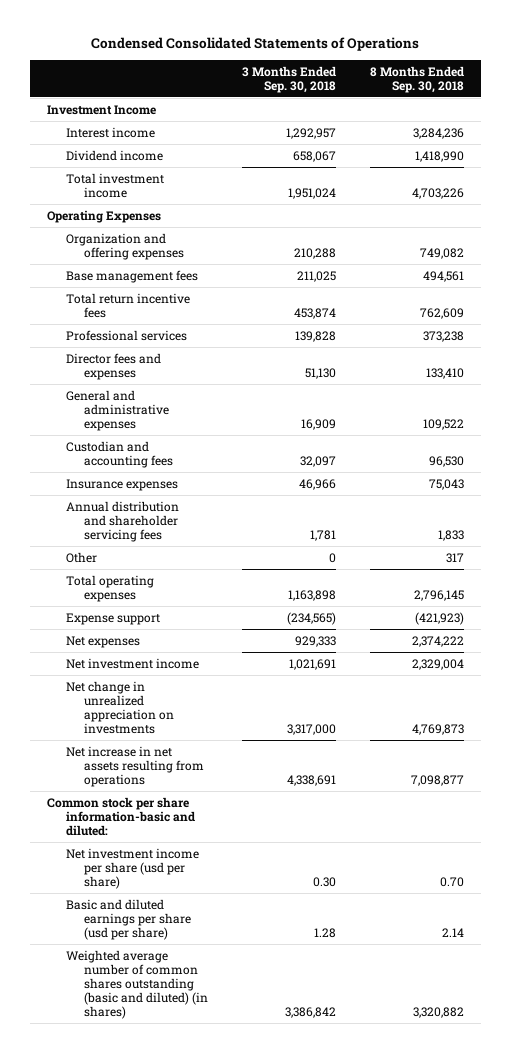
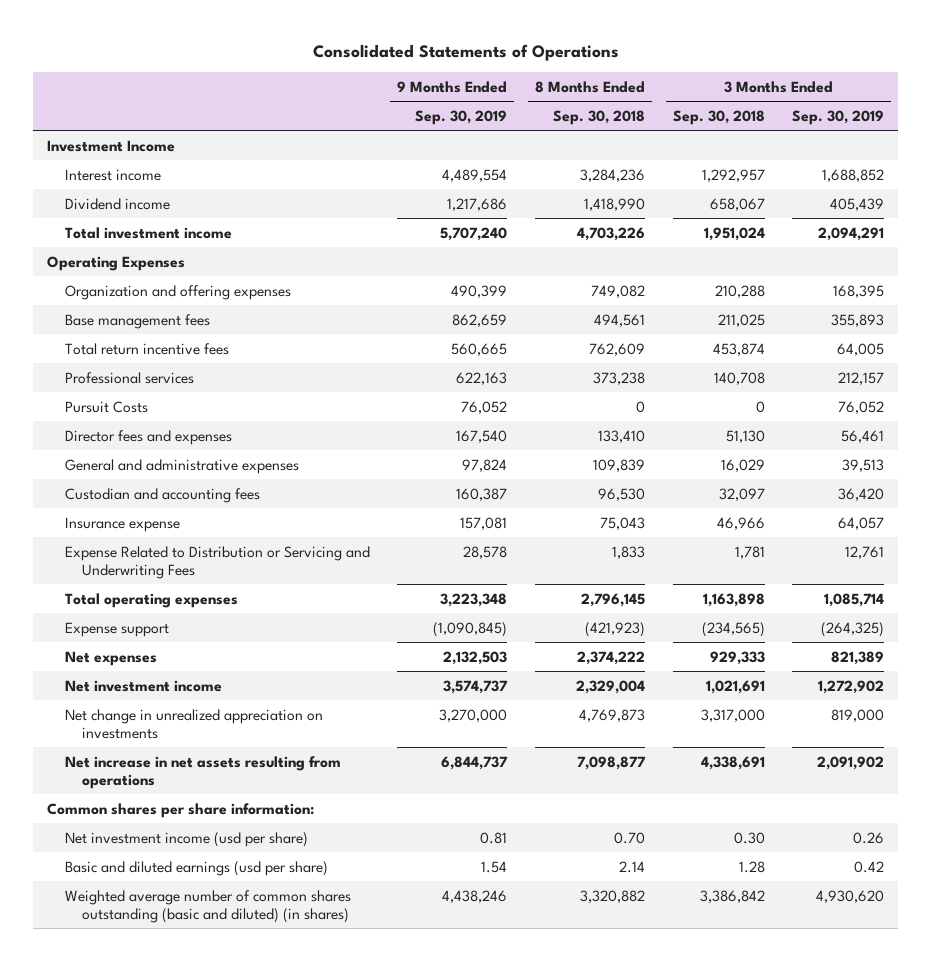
- Condensed Consolidated Statements of Operations
+ Consolidated Statements of Operations
- | 3 Months Ended Sep. 30, 2018 | 8 Months Ended Sep. 30, 2018
+ | 9 Months Ended Sep. 30, 2019 | 8 Months Ended Sep. 30, 2018 | 3 Months Ended Sep. 30, 2018 | 3 Months Ended Sep. 30, 2019
- Professional services | 139,828 | 373,238
+ Professional services | 622,163 | 373,238 | 140,708 | 212,157
+ Pursuit Costs | 76,052 | 0 | 0 | 76,052
- General and administrative expenses | 16,909 | 109,522
+ General and administrative expenses | 97,824 | 109,839 | 16,029 | 39,513
- Insurance expenses | 46,966 | 75,043
- Annual distribution and shareholder servicing fees | 1,781 | 1,833
- Other | 0 | 317
+ Insurance expense | 157,081 | 75,043 | 46,966 | 64,057
+ Expense Related to Distribution or Servicing and Underwriting Fees | 28,578 | 1,833 | 1,781 | 12,761
- Common stock per share information-basic and diluted:
- Net investment income per share (usd per share) | 0.30 | 0.70
- Basic and diluted earnings per share (usd per share) | 1.28 | 2.14
+ Common shares per share information:
+ Net investment income (usd per share) | 0.81 | 0.70 | 0.30 | 0.26
+ Basic and diluted earnings (usd per share) | 1.54 | 2.14 | 1.28 | 0.42

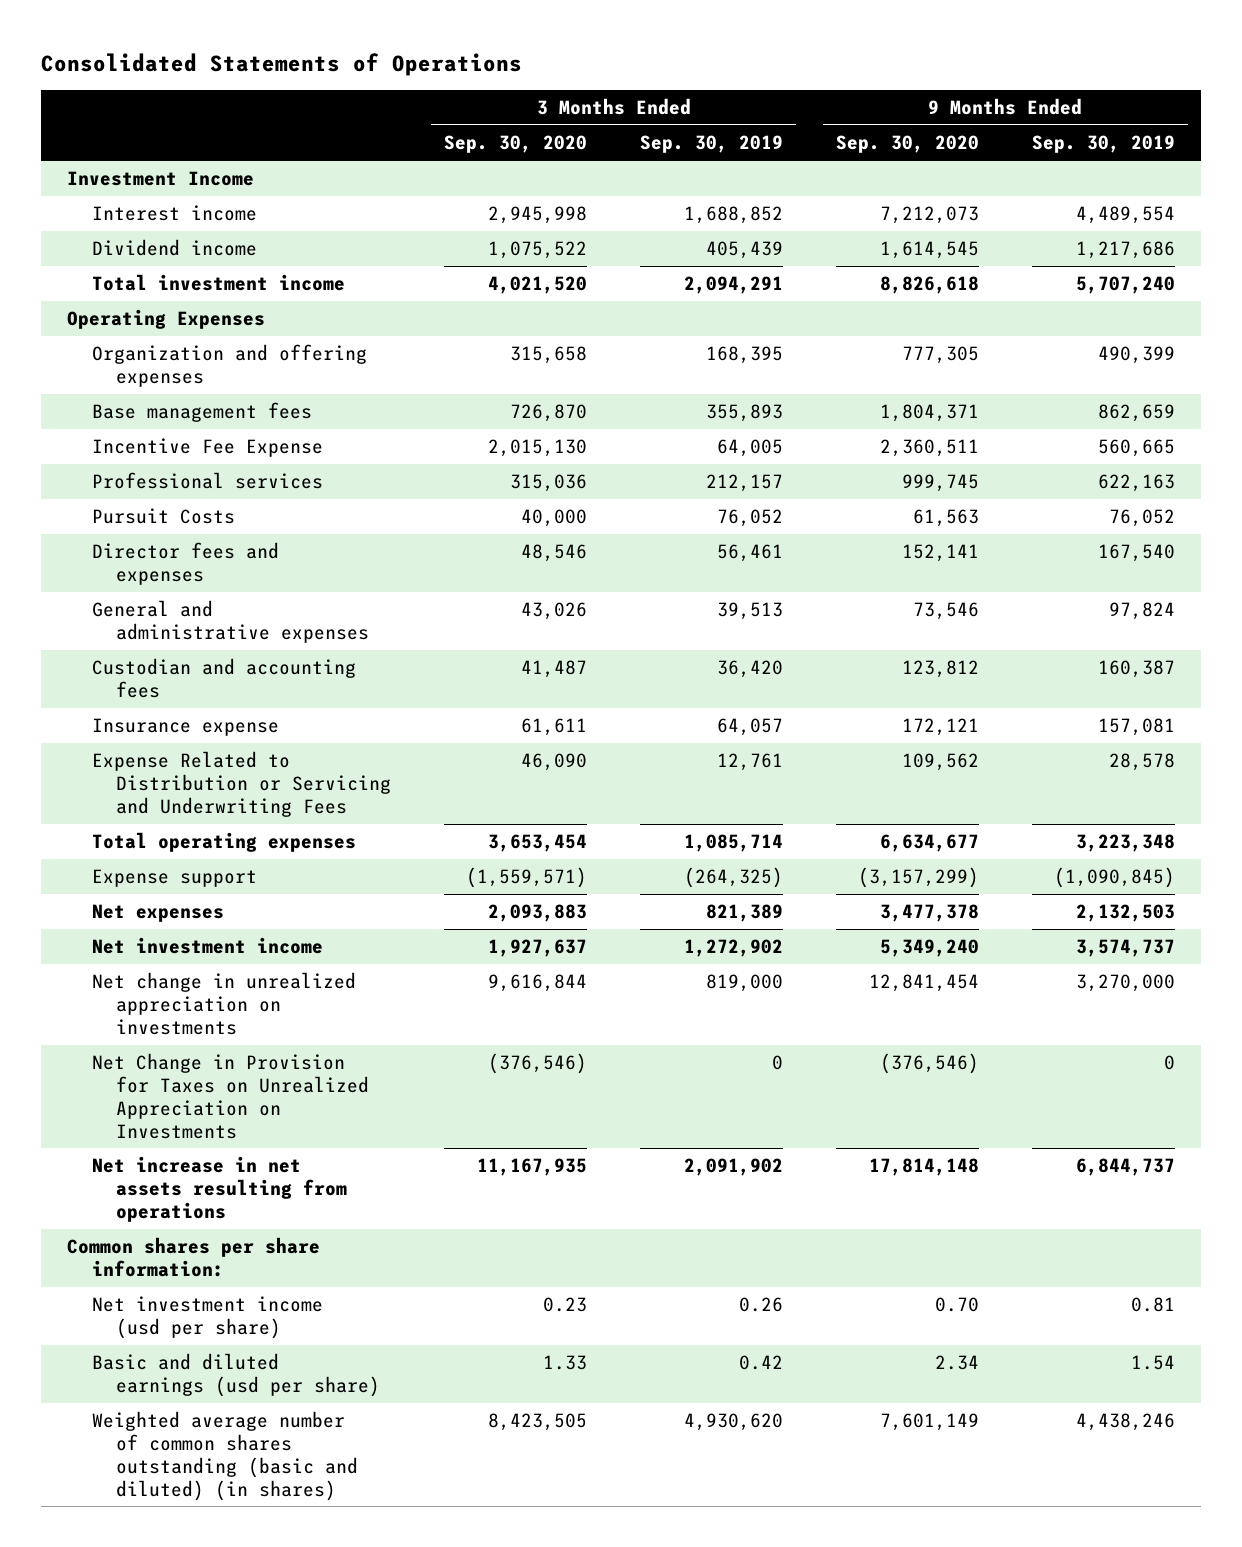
- | 9 Months Ended Sep. 30, 2019 | 8 Months Ended Sep. 30, 2018 | 3 Months Ended Sep. 30, 2018 | 3 Months Ended Sep. 30, 2019
+ | 3 Months Ended Sep. 30, 2020 | 3 Months Ended Sep. 30, 2019 | 9 Months Ended Sep. 30, 2020 | 9 Months Ended Sep. 30, 2019
- Total return incentive fees | 560,665 | 762,609 | 453,874 | 64,005
+ Incentive Fee Expense | 2,015,130 | 64,005 | 2,360,511 | 560,665
+ Net Change in Provision for Taxes on Unrealized Appreciation on Investments | (376,546) | 0 | (376,546) | 0

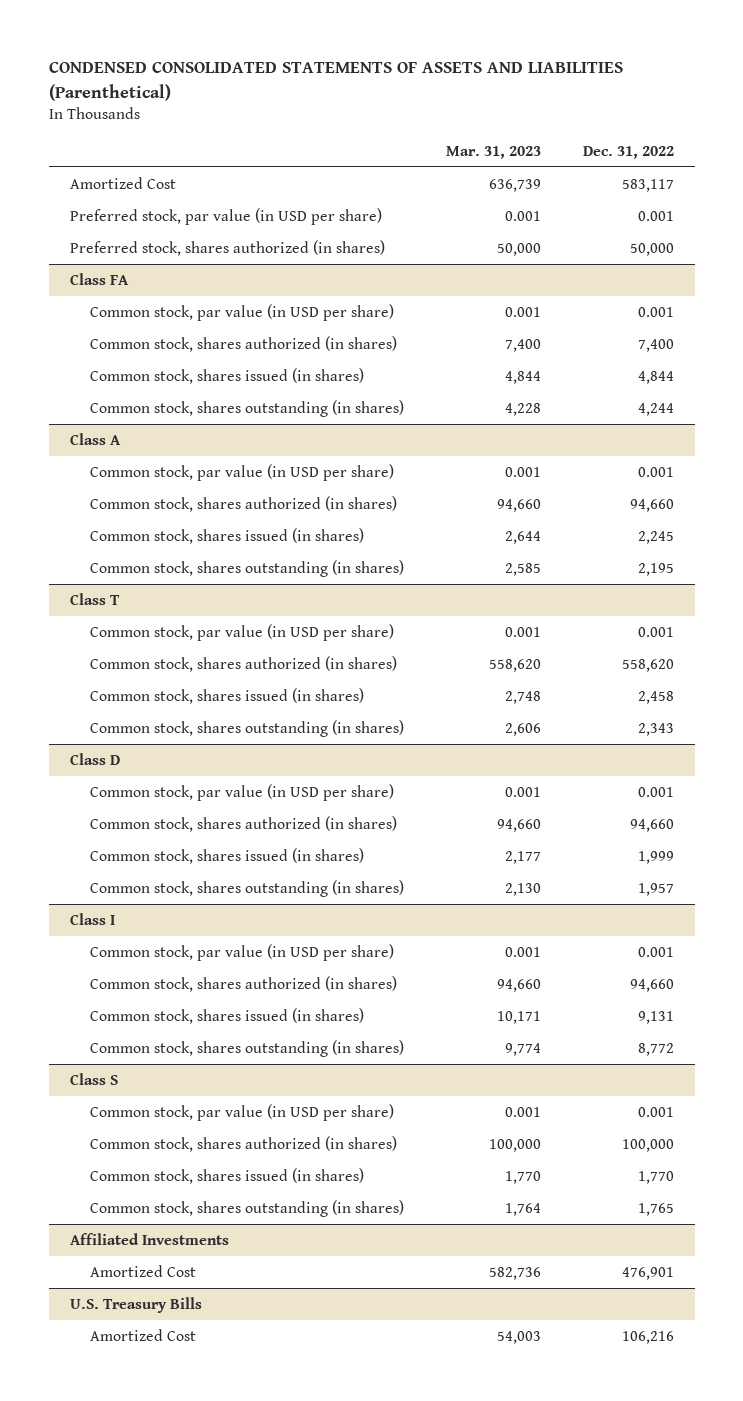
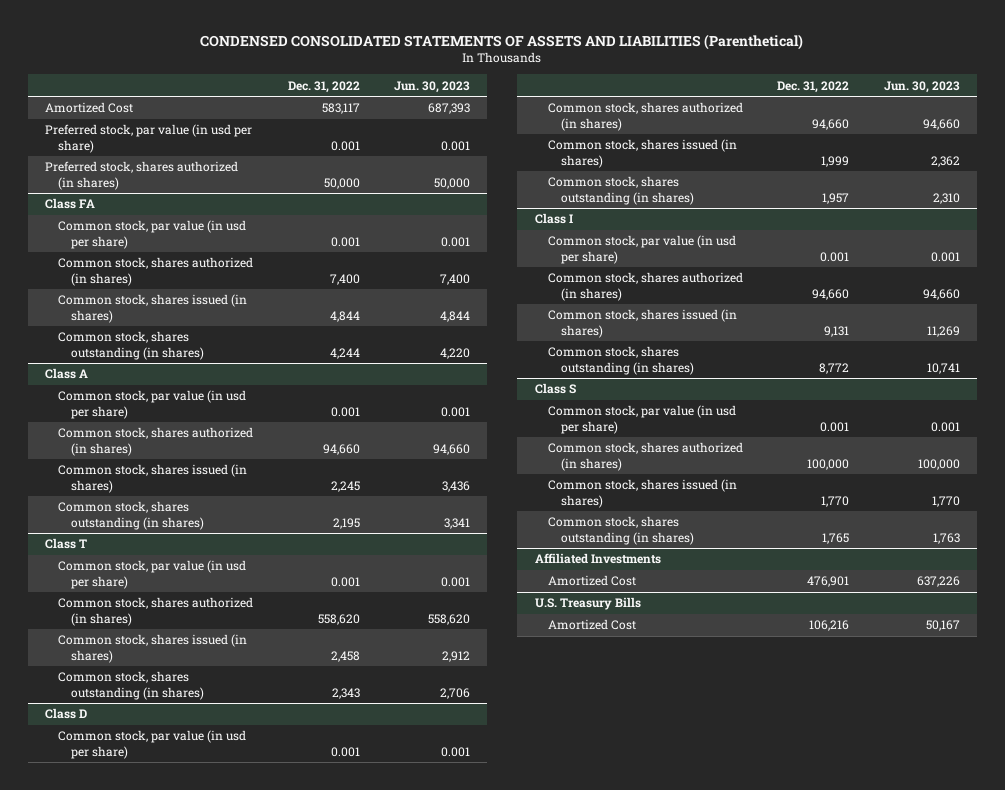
- | Mar. 31, 2023 | Dec. 31, 2022
+ | Dec. 31, 2022 | Jun. 30, 2023
- Preferred stock, par value (in USD per share) | 0.001 | 0.001
+ Preferred stock, par value (in usd per share) | 0.001 | 0.001
@ Class FA
- Common stock, par value (in USD per share) | 0.001 | 0.001
+ Common stock, par value (in usd per share) | 0.001 | 0.001
@ Class A
- Common stock, par value (in USD per share) | 0.001 | 0.001
+ Common stock, par value (in usd per share) | 0.001 | 0.001
@ Class T
- Common stock, par value (in USD per share) | 0.001 | 0.001
+ Common stock, par value (in usd per share) | 0.001 | 0.001
@ Class D
- Common stock, par value (in USD per share) | 0.001 | 0.001
+ Common stock, par value (in usd per share) | 0.001 | 0.001
@ Class I
- Common stock, par value (in USD per share) | 0.001 | 0.001
+ Common stock, par value (in usd per share) | 0.001 | 0.001
@ Class S
- Common stock, par value (in USD per share) | 0.001 | 0.001
+ Common stock, par value (in usd per share) | 0.001 | 0.001

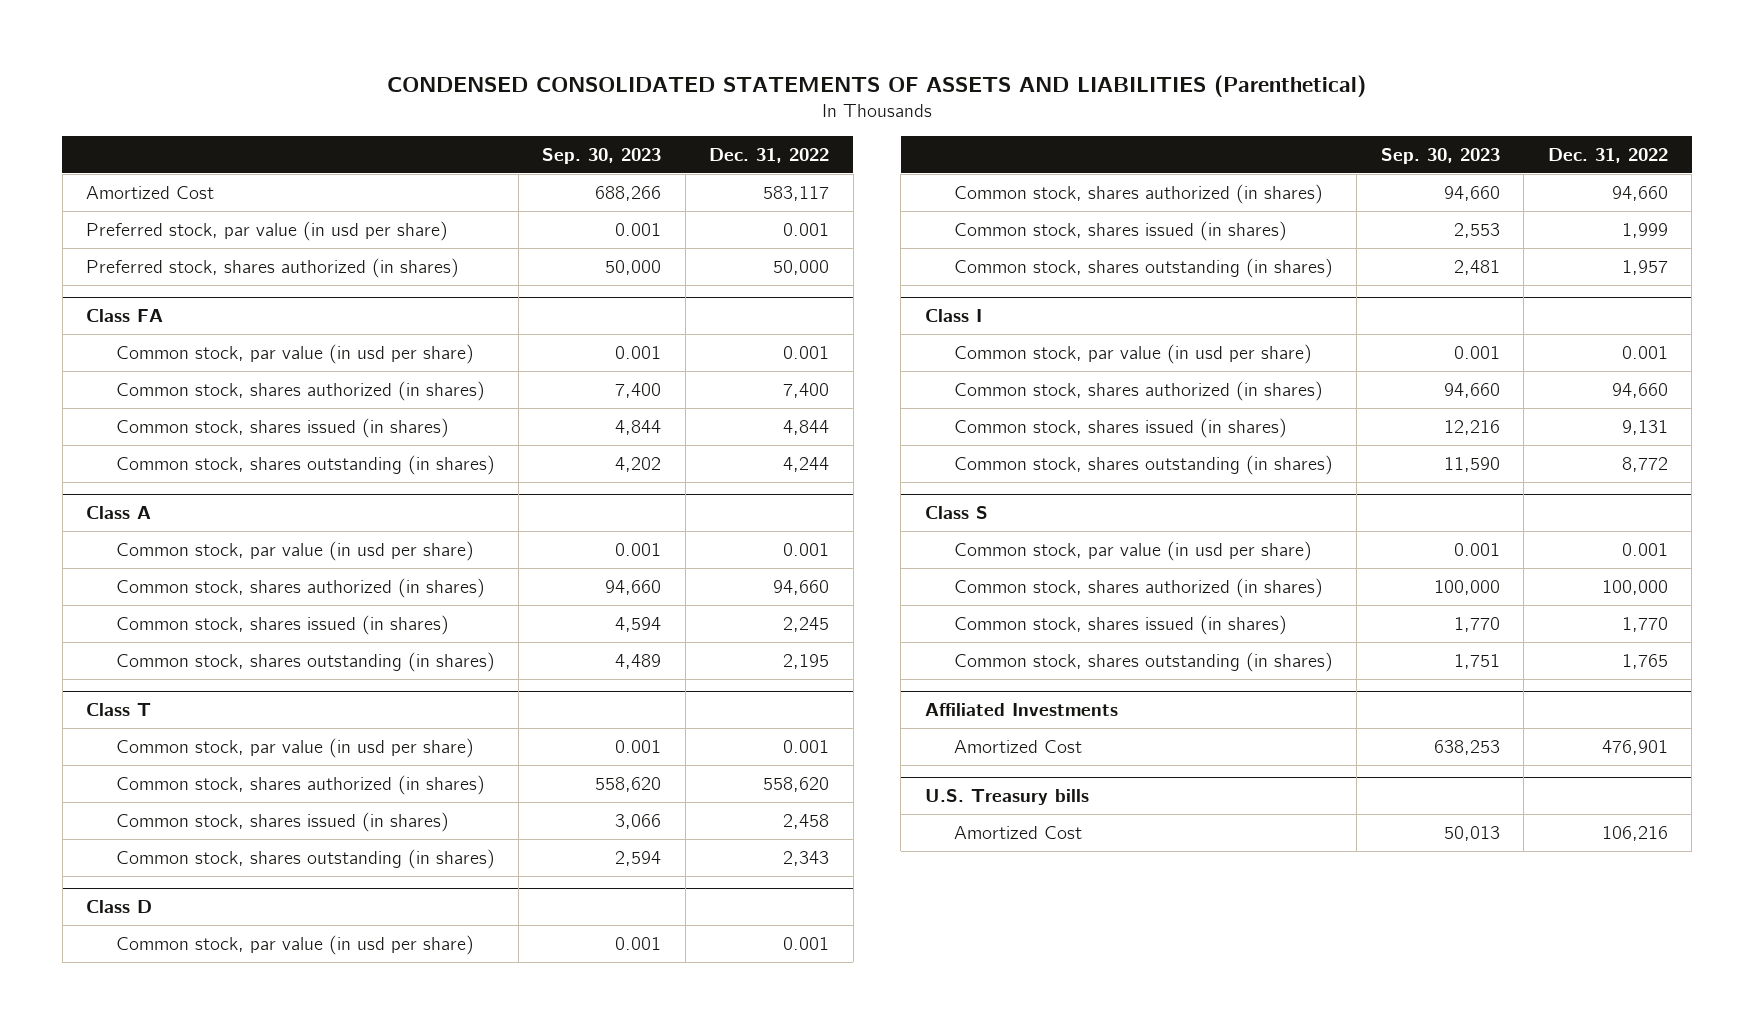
- | Dec. 31, 2022 | Jun. 30, 2023
+ | Sep. 30, 2023 | Dec. 31, 2022
- U.S. Treasury Bills
+ U.S. Treasury bills

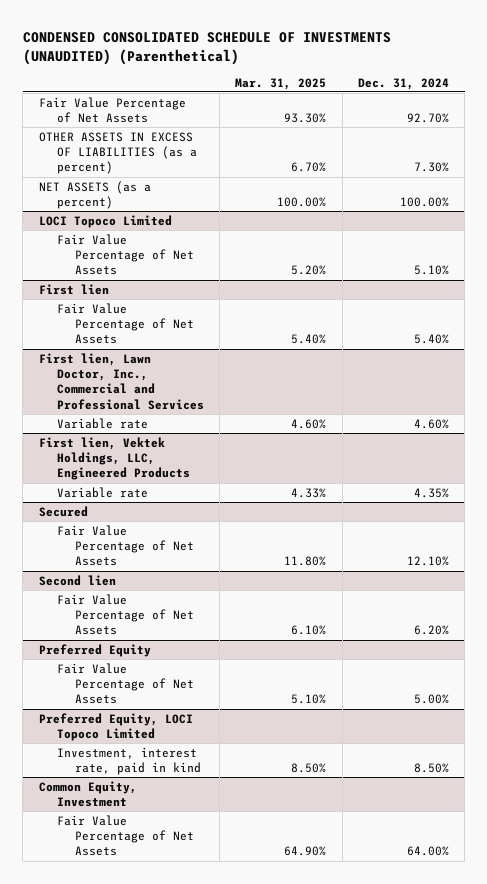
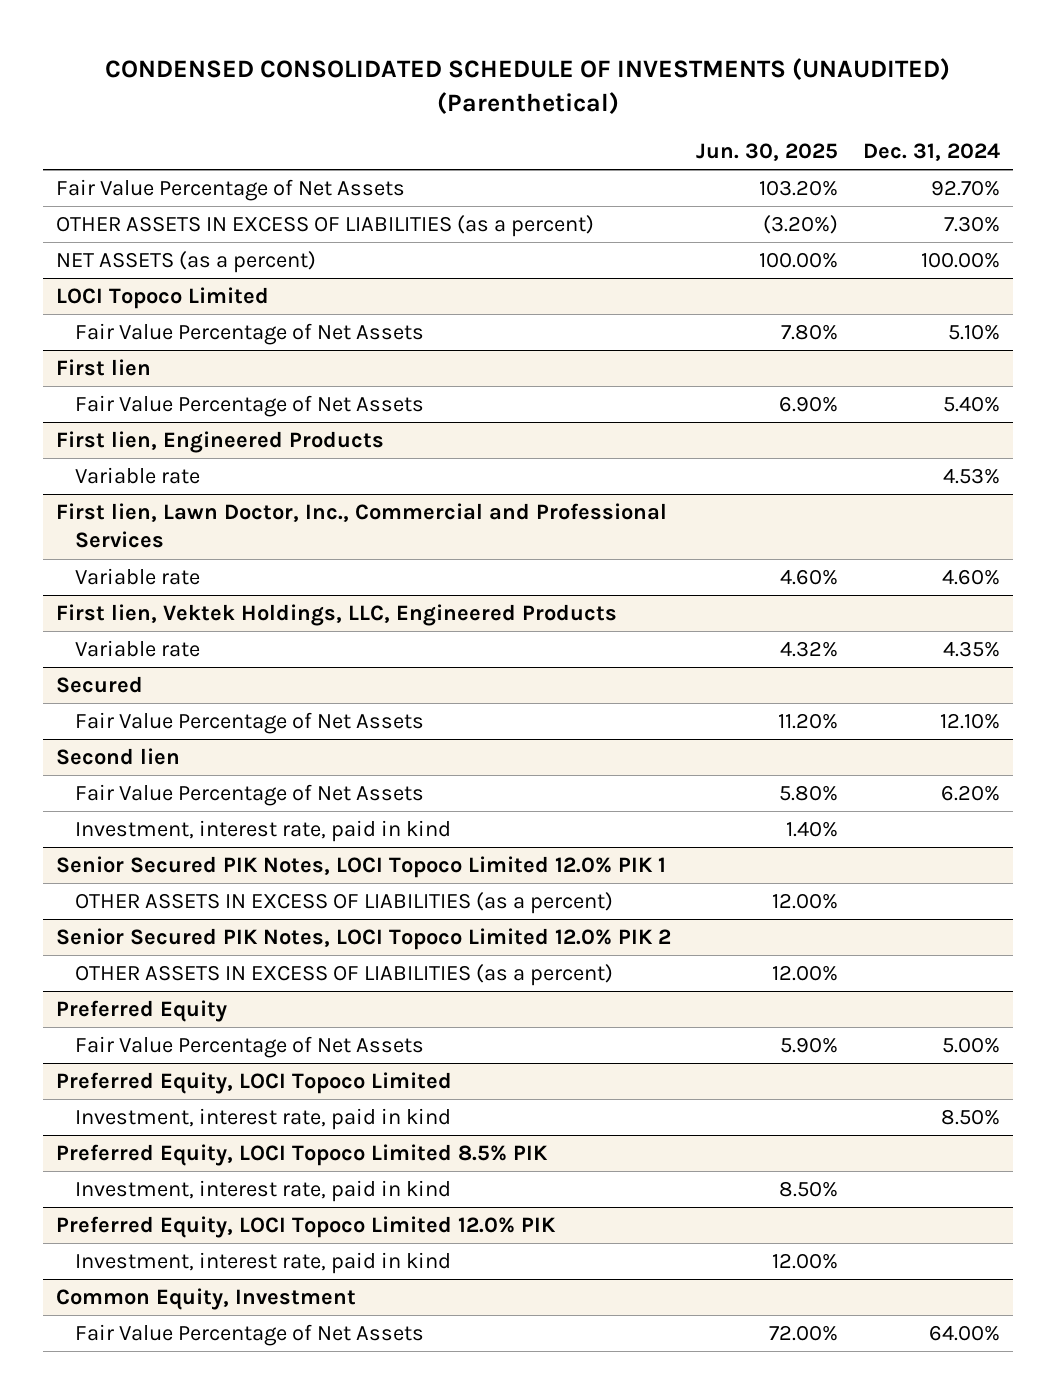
- | Mar. 31, 2025 | Dec. 31, 2024
+ | Jun. 30, 2025 | Dec. 31, 2024
+ First lien, Engineered Products
+ Variable rate | | 4.53%
@ Second lien
+ Investment, interest rate, paid in kind | 1.40% |
+ Senior Secured PIK Notes, LOCI Topoco Limited 12.0% PIK 1
+ OTHER ASSETS IN EXCESS OF LIABILITIES (as a percent) | 12.00% |
+ Senior Secured PIK Notes, LOCI Topoco Limited 12.0% PIK 2
+ OTHER ASSETS IN EXCESS OF LIABILITIES (as a percent) | 12.00% |
+ Preferred Equity, LOCI Topoco Limited 8.5% PIK
+ Investment, interest rate, paid in kind | 8.50% |
+ Preferred Equity, LOCI Topoco Limited 12.0% PIK
+ Investment, interest rate, paid in kind | 12.00% |

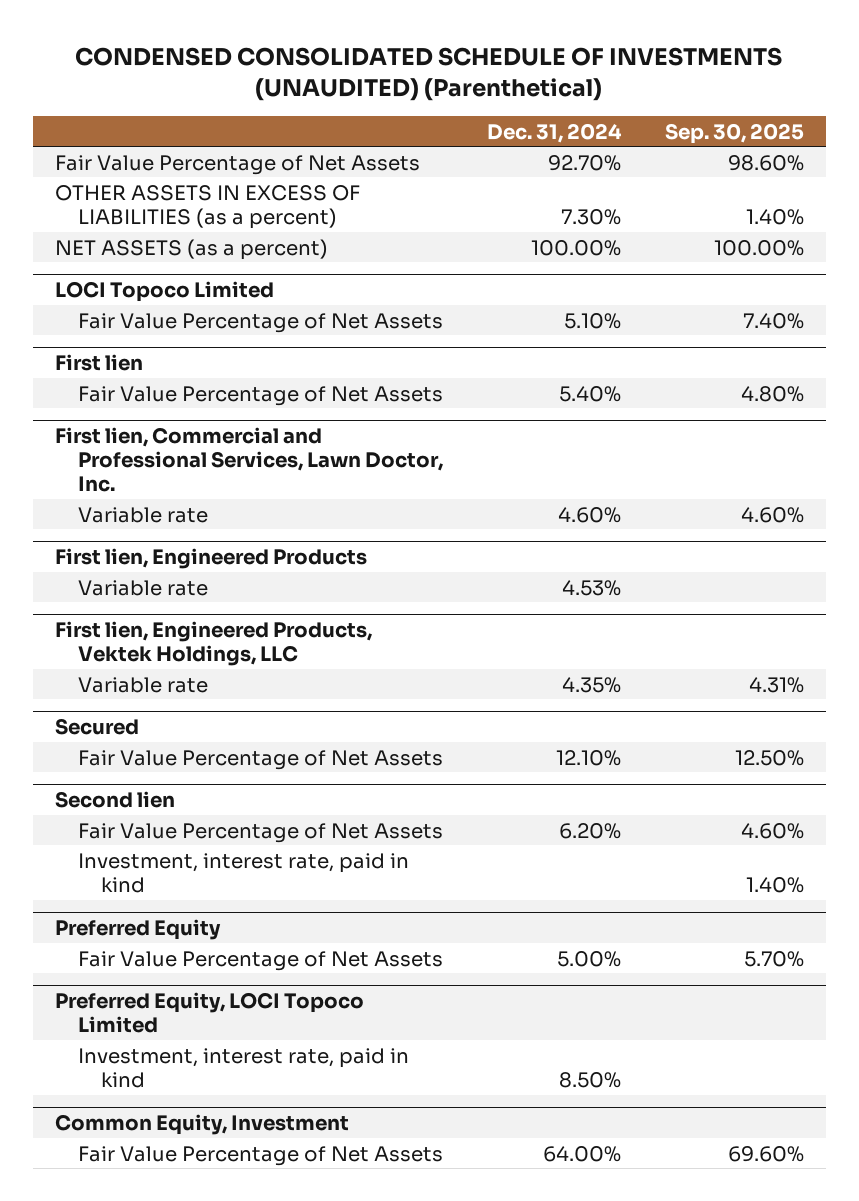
- | Jun. 30, 2025 | Dec. 31, 2024
+ | Dec. 31, 2024 | Sep. 30, 2025
+ First lien, Commercial and Professional Services, Lawn Doctor, Inc.
+ Variable rate | 4.60% | 4.60%
- First lien, Lawn Doctor, Inc., Commercial and Professional Services
- Variable rate | 4.60% | 4.60%
- First lien, Vektek Holdings, LLC, Engineered Products
+ First lien, Engineered Products, Vektek Holdings, LLC
- Senior Secured PIK Notes, LOCI Topoco Limited 12.0% PIK 1
- OTHER ASSETS IN EXCESS OF LIABILITIES (as a percent) | 12.00% |
- Senior Secured PIK Notes, LOCI Topoco Limited 12.0% PIK 2
- OTHER ASSETS IN EXCESS OF LIABILITIES (as a percent) | 12.00% |
- Preferred Equity, LOCI Topoco Limited 8.5% PIK
- Investment, interest rate, paid in kind | 8.50% |
- Preferred Equity, LOCI Topoco Limited 12.0% PIK
- Investment, interest rate, paid in kind | 12.00% |

